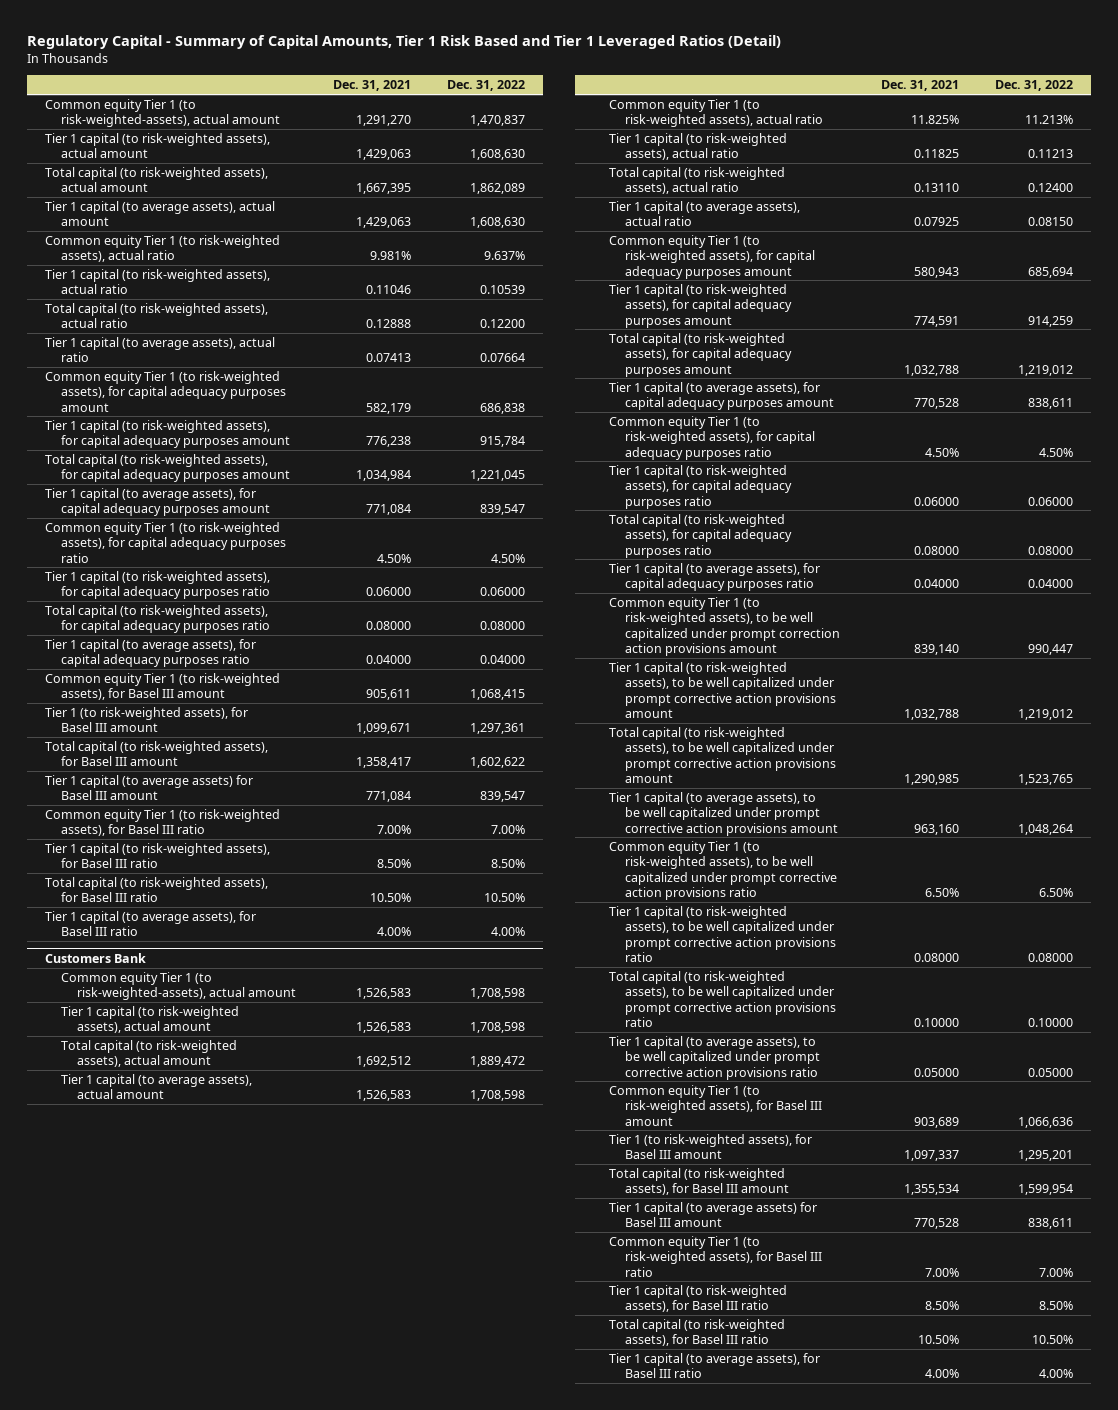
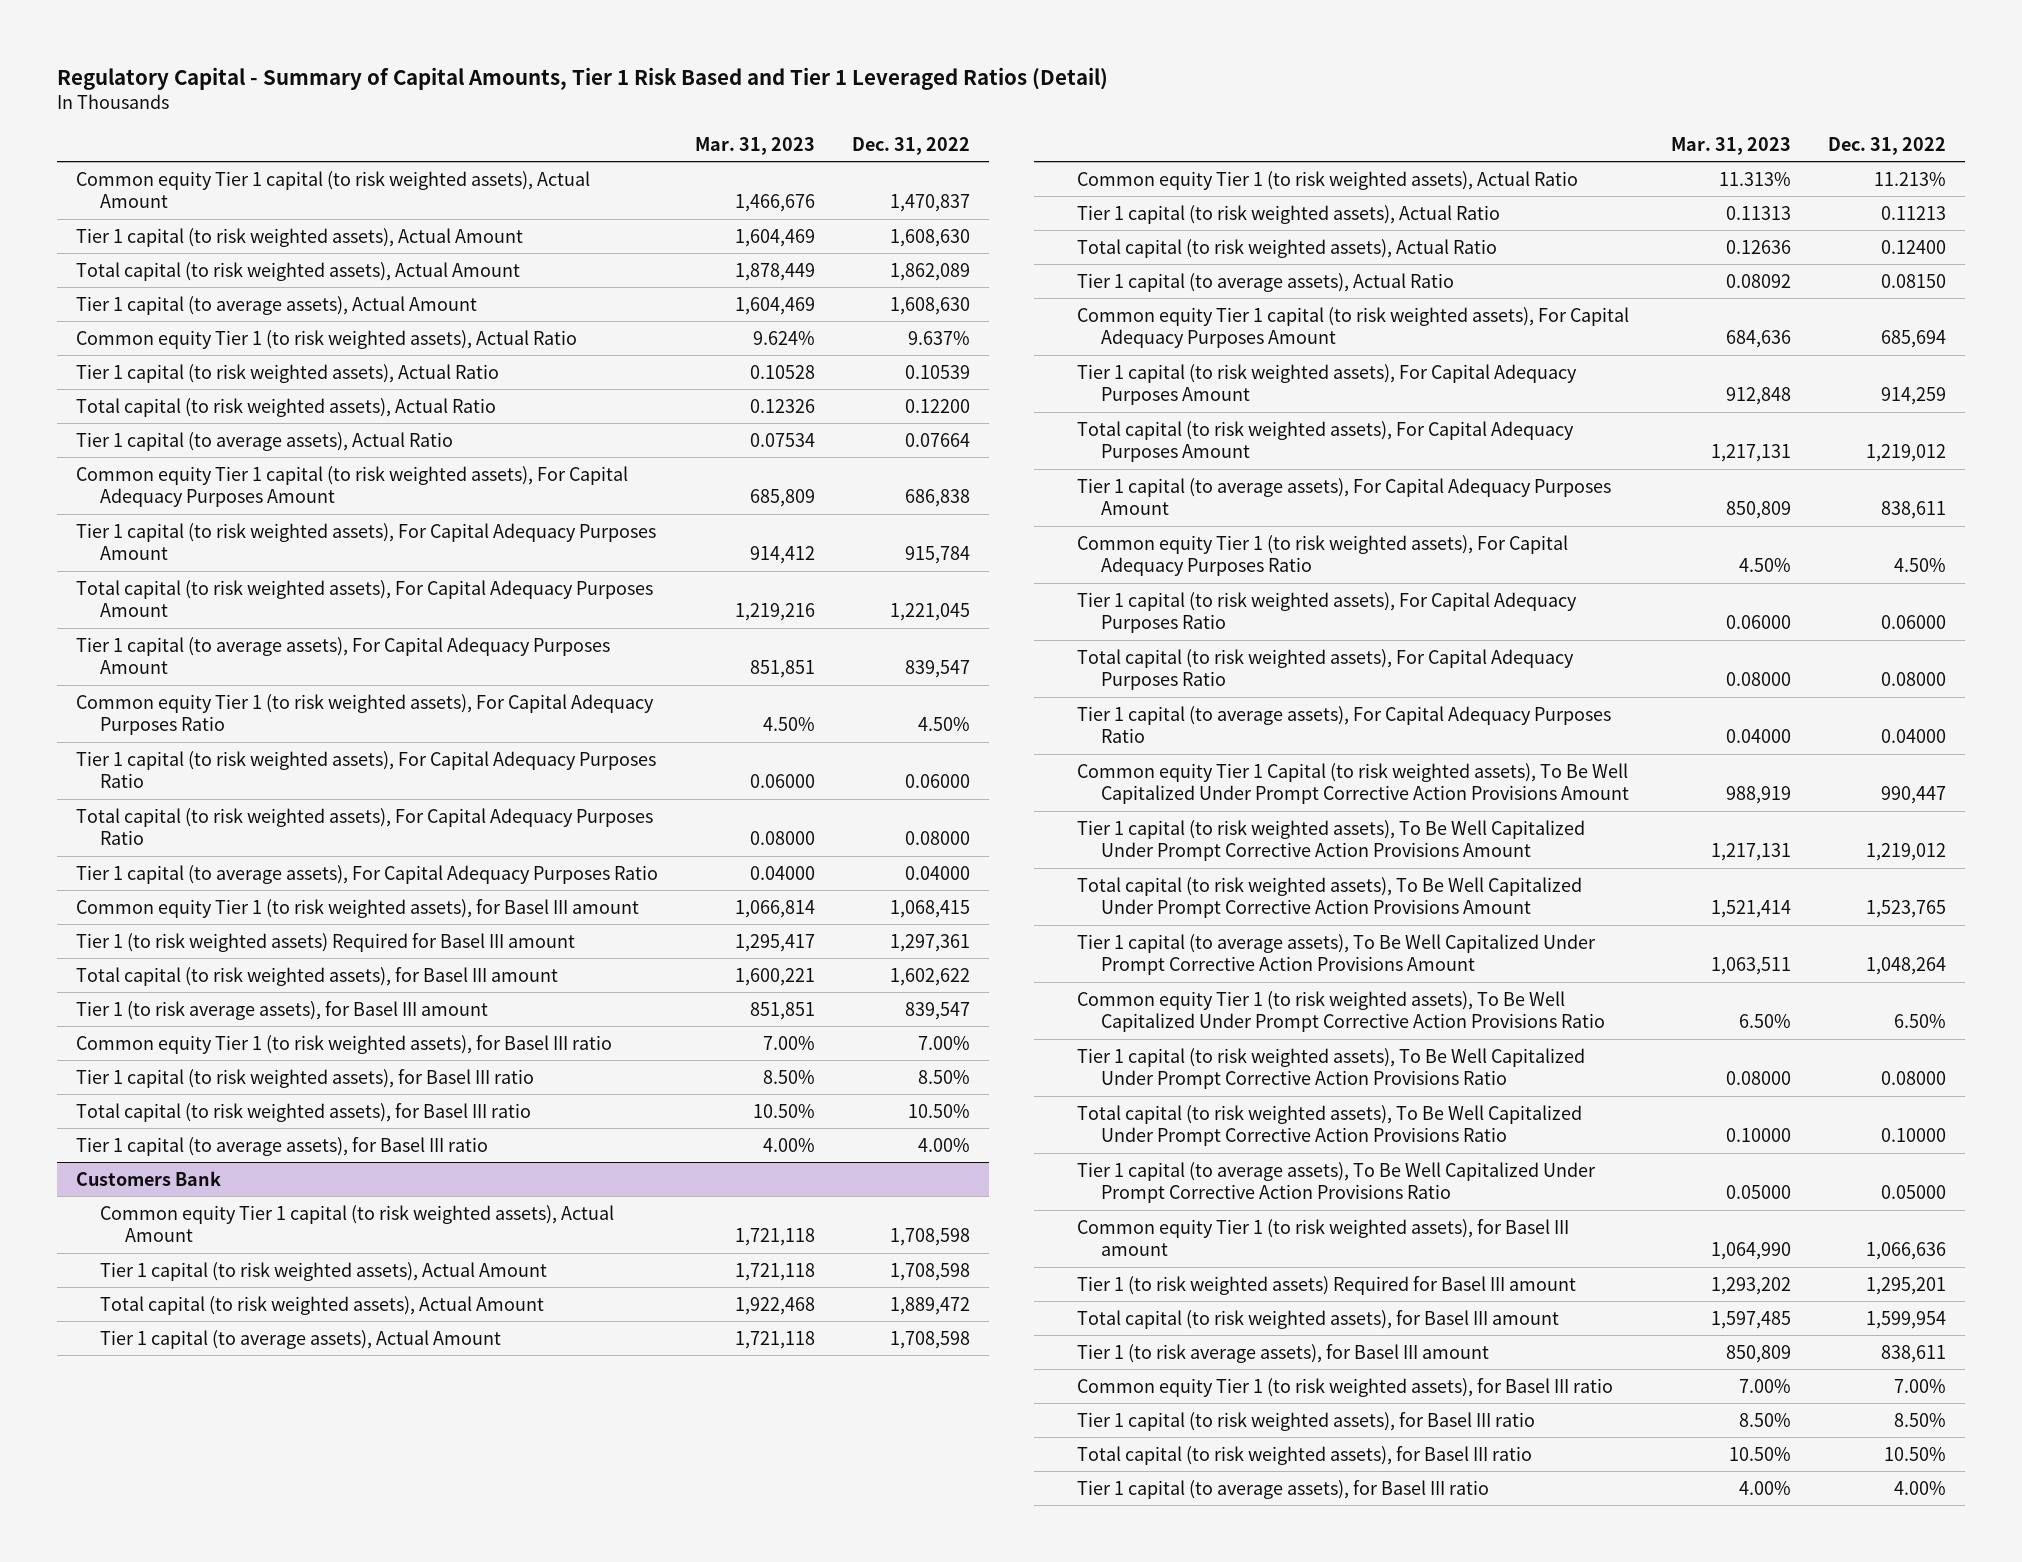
- | Dec. 31, 2021 | Dec. 31, 2022
+ | Mar. 31, 2023 | Dec. 31, 2022
- Common equity Tier 1 (to risk-weighted-assets), actual amount | 1,291,270 | 1,470,837
- Tier 1 capital (to risk-weighted assets), actual amount | 1,429,063 | 1,608,630
- Total capital (to risk-weighted assets), actual amount | 1,667,395 | 1,862,089
- Tier 1 capital (to average assets), actual amount | 1,429,063 | 1,608,630
- Common equity Tier 1 (to risk-weighted assets), actual ratio | 9.981% | 9.637%
- Tier 1 capital (to risk-weighted assets), actual ratio | 0.11046 | 0.10539
- Total capital (to risk-weighted assets), actual ratio | 0.12888 | 0.12200
- Tier 1 capital (to average assets), actual ratio | 0.07413 | 0.07664
- Common equity Tier 1 (to risk-weighted assets), for capital adequacy purposes amount | 582,179 | 686,838
- Tier 1 capital (to risk-weighted assets), for capital adequacy purposes amount | 776,238 | 915,784
- Total capital (to risk-weighted assets), for capital adequacy purposes amount | 1,034,984 | 1,221,045
- Tier 1 capital (to average assets), for capital adequacy purposes amount | 771,084 | 839,547
- Common equity Tier 1 (to risk-weighted assets), for capital adequacy purposes ratio | 4.50% | 4.50%
- Tier 1 capital (to risk-weighted assets), for capital adequacy purposes ratio | 0.06000 | 0.06000
- Total capital (to risk-weighted assets), for capital adequacy purposes ratio | 0.08000 | 0.08000
- Tier 1 capital (to average assets), for capital adequacy purposes ratio | 0.04000 | 0.04000
- Common equity Tier 1 (to risk-weighted assets), for Basel III amount | 905,611 | 1,068,415
- Tier 1 (to risk-weighted assets), for Basel III amount | 1,099,671 | 1,297,361
- Total capital (to risk-weighted assets), for Basel III amount | 1,358,417 | 1,602,622
- Tier 1 capital (to average assets) for Basel III amount | 771,084 | 839,547
- Common equity Tier 1 (to risk-weighted assets), for Basel III ratio | 7.00% | 7.00%
- Tier 1 capital (to risk-weighted assets), for Basel III ratio | 8.50% | 8.50%
- Total capital (to risk-weighted assets), for Basel III ratio | 10.50% | 10.50%
+ Common equity Tier 1 capital (to risk weighted assets), Actual Amount | 1,466,676 | 1,470,837
+ Tier 1 capital (to risk weighted assets), Actual Amount | 1,604,469 | 1,608,630
+ Total capital (to risk weighted assets), Actual Amount | 1,878,449 | 1,862,089
+ Tier 1 capital (to average assets), Actual Amount | 1,604,469 | 1,608,630
+ Common equity Tier 1 (to risk weighted assets), Actual Ratio | 9.624% | 9.637%
+ Tier 1 capital (to risk weighted assets), Actual Ratio | 0.10528 | 0.10539
+ Total capital (to risk weighted assets), Actual Ratio | 0.12326 | 0.12200
+ Tier 1 capital (to average assets), Actual Ratio | 0.07534 | 0.07664
+ Common equity Tier 1 capital (to risk weighted assets), For Capital Adequacy Purposes Amount | 685,809 | 686,838
+ Tier 1 capital (to risk weighted assets), For Capital Adequacy Purposes Amount | 914,412 | 915,784
+ Total capital (to risk weighted assets), For Capital Adequacy Purposes Amount | 1,219,216 | 1,221,045
+ Tier 1 capital (to average assets), For Capital Adequacy Purposes Amount | 851,851 | 839,547
+ Common equity Tier 1 (to risk weighted assets), For Capital Adequacy Purposes Ratio | 4.50% | 4.50%
+ Tier 1 capital (to risk weighted assets), For Capital Adequacy Purposes Ratio | 0.06000 | 0.06000
+ Total capital (to risk weighted assets), For Capital Adequacy Purposes Ratio | 0.08000 | 0.08000
+ Tier 1 capital (to average assets), For Capital Adequacy Purposes Ratio | 0.04000 | 0.04000
+ Common equity Tier 1 (to risk weighted assets), for Basel III amount | 1,066,814 | 1,068,415
+ Tier 1 (to risk weighted assets) Required for Basel III amount | 1,295,417 | 1,297,361
+ Total capital (to risk weighted assets), for Basel III amount | 1,600,221 | 1,602,622
+ Tier 1 (to risk average assets), for Basel III amount | 851,851 | 839,547
+ Common equity Tier 1 (to risk weighted assets), for Basel III ratio | 7.00% | 7.00%
+ Tier 1 capital (to risk weighted assets), for Basel III ratio | 8.50% | 8.50%
+ Total capital (to risk weighted assets), for Basel III ratio | 10.50% | 10.50%
@ Customers Bank
- Common equity Tier 1 (to risk-weighted-assets), actual amount | 1,526,583 | 1,708,598
- Tier 1 capital (to risk-weighted assets), actual amount | 1,526,583 | 1,708,598
- Total capital (to risk-weighted assets), actual amount | 1,692,512 | 1,889,472
- Tier 1 capital (to average assets), actual amount | 1,526,583 | 1,708,598
- Common equity Tier 1 (to risk-weighted assets), actual ratio | 11.825% | 11.213%
- Tier 1 capital (to risk-weighted assets), actual ratio | 0.11825 | 0.11213
- Total capital (to risk-weighted assets), actual ratio | 0.13110 | 0.12400
- Tier 1 capital (to average assets), actual ratio | 0.07925 | 0.08150
- Common equity Tier 1 (to risk-weighted assets), for capital adequacy purposes amount | 580,943 | 685,694
- Tier 1 capital (to risk-weighted assets), for capital adequacy purposes amount | 774,591 | 914,259
- Total capital (to risk-weighted assets), for capital adequacy purposes amount | 1,032,788 | 1,219,012
- Tier 1 capital (to average assets), for capital adequacy purposes amount | 770,528 | 838,611
- Common equity Tier 1 (to risk-weighted assets), for capital adequacy purposes ratio | 4.50% | 4.50%
- Tier 1 capital (to risk-weighted assets), for capital adequacy purposes ratio | 0.06000 | 0.06000
- Total capital (to risk-weighted assets), for capital adequacy purposes ratio | 0.08000 | 0.08000
- Tier 1 capital (to average assets), for capital adequacy purposes ratio | 0.04000 | 0.04000
- Common equity Tier 1 (to risk-weighted assets), to be well capitalized under prompt correction action provisions amount | 839,140 | 990,447
- Tier 1 capital (to risk-weighted assets), to be well capitalized under prompt corrective action provisions amount | 1,032,788 | 1,219,012
- Total capital (to risk-weighted assets), to be well capitalized under prompt corrective action provisions amount | 1,290,985 | 1,523,765
- Tier 1 capital (to average assets), to be well capitalized under prompt corrective action provisions amount | 963,160 | 1,048,264
- Common equity Tier 1 (to risk-weighted assets), to be well capitalized under prompt corrective action provisions ratio | 6.50% | 6.50%
- Tier 1 capital (to risk-weighted assets), to be well capitalized under prompt corrective action provisions ratio | 0.08000 | 0.08000
- Total capital (to risk-weighted assets), to be well capitalized under prompt corrective action provisions ratio | 0.10000 | 0.10000
- Tier 1 capital (to average assets), to be well capitalized under prompt corrective action provisions ratio | 0.05000 | 0.05000
- Common equity Tier 1 (to risk-weighted assets), for Basel III amount | 903,689 | 1,066,636
- Tier 1 (to risk-weighted assets), for Basel III amount | 1,097,337 | 1,295,201
- Total capital (to risk-weighted assets), for Basel III amount | 1,355,534 | 1,599,954
- Tier 1 capital (to average assets) for Basel III amount | 770,528 | 838,611
- Common equity Tier 1 (to risk-weighted assets), for Basel III ratio | 7.00% | 7.00%
- Tier 1 capital (to risk-weighted assets), for Basel III ratio | 8.50% | 8.50%
- Total capital (to risk-weighted assets), for Basel III ratio | 10.50% | 10.50%
+ Common equity Tier 1 capital (to risk weighted assets), Actual Amount | 1,721,118 | 1,708,598
+ Tier 1 capital (to risk weighted assets), Actual Amount | 1,721,118 | 1,708,598
+ Total capital (to risk weighted assets), Actual Amount | 1,922,468 | 1,889,472
+ Tier 1 capital (to average assets), Actual Amount | 1,721,118 | 1,708,598
+ Common equity Tier 1 (to risk weighted assets), Actual Ratio | 11.313% | 11.213%
+ Tier 1 capital (to risk weighted assets), Actual Ratio | 0.11313 | 0.11213
+ Total capital (to risk weighted assets), Actual Ratio | 0.12636 | 0.12400
+ Tier 1 capital (to average assets), Actual Ratio | 0.08092 | 0.08150
+ Common equity Tier 1 capital (to risk weighted assets), For Capital Adequacy Purposes Amount | 684,636 | 685,694
+ Tier 1 capital (to risk weighted assets), For Capital Adequacy Purposes Amount | 912,848 | 914,259
+ Total capital (to risk weighted assets), For Capital Adequacy Purposes Amount | 1,217,131 | 1,219,012
+ Tier 1 capital (to average assets), For Capital Adequacy Purposes Amount | 850,809 | 838,611
+ Common equity Tier 1 (to risk weighted assets), For Capital Adequacy Purposes Ratio | 4.50% | 4.50%
+ Tier 1 capital (to risk weighted assets), For Capital Adequacy Purposes Ratio | 0.06000 | 0.06000
+ Total capital (to risk weighted assets), For Capital Adequacy Purposes Ratio | 0.08000 | 0.08000
+ Tier 1 capital (to average assets), For Capital Adequacy Purposes Ratio | 0.04000 | 0.04000
+ Common equity Tier 1 Capital (to risk weighted assets), To Be Well Capitalized Under Prompt Corrective Action Provisions Amount | 988,919 | 990,447
+ Tier 1 capital (to risk weighted assets), To Be Well Capitalized Under Prompt Corrective Action Provisions Amount | 1,217,131 | 1,219,012
+ Total capital (to risk weighted assets), To Be Well Capitalized Under Prompt Corrective Action Provisions Amount | 1,521,414 | 1,523,765
+ Tier 1 capital (to average assets), To Be Well Capitalized Under Prompt Corrective Action Provisions Amount | 1,063,511 | 1,048,264
+ Common equity Tier 1 (to risk weighted assets), To Be Well Capitalized Under Prompt Corrective Action Provisions Ratio | 6.50% | 6.50%
+ Tier 1 capital (to risk weighted assets), To Be Well Capitalized Under Prompt Corrective Action Provisions Ratio | 0.08000 | 0.08000
+ Total capital (to risk weighted assets), To Be Well Capitalized Under Prompt Corrective Action Provisions Ratio | 0.10000 | 0.10000
+ Tier 1 capital (to average assets), To Be Well Capitalized Under Prompt Corrective Action Provisions Ratio | 0.05000 | 0.05000
+ Common equity Tier 1 (to risk weighted assets), for Basel III amount | 1,064,990 | 1,066,636
+ Tier 1 (to risk weighted assets) Required for Basel III amount | 1,293,202 | 1,295,201
+ Total capital (to risk weighted assets), for Basel III amount | 1,597,485 | 1,599,954
+ Tier 1 (to risk average assets), for Basel III amount | 850,809 | 838,611
+ Common equity Tier 1 (to risk weighted assets), for Basel III ratio | 7.00% | 7.00%
+ Tier 1 capital (to risk weighted assets), for Basel III ratio | 8.50% | 8.50%
+ Total capital (to risk weighted assets), for Basel III ratio | 10.50% | 10.50%

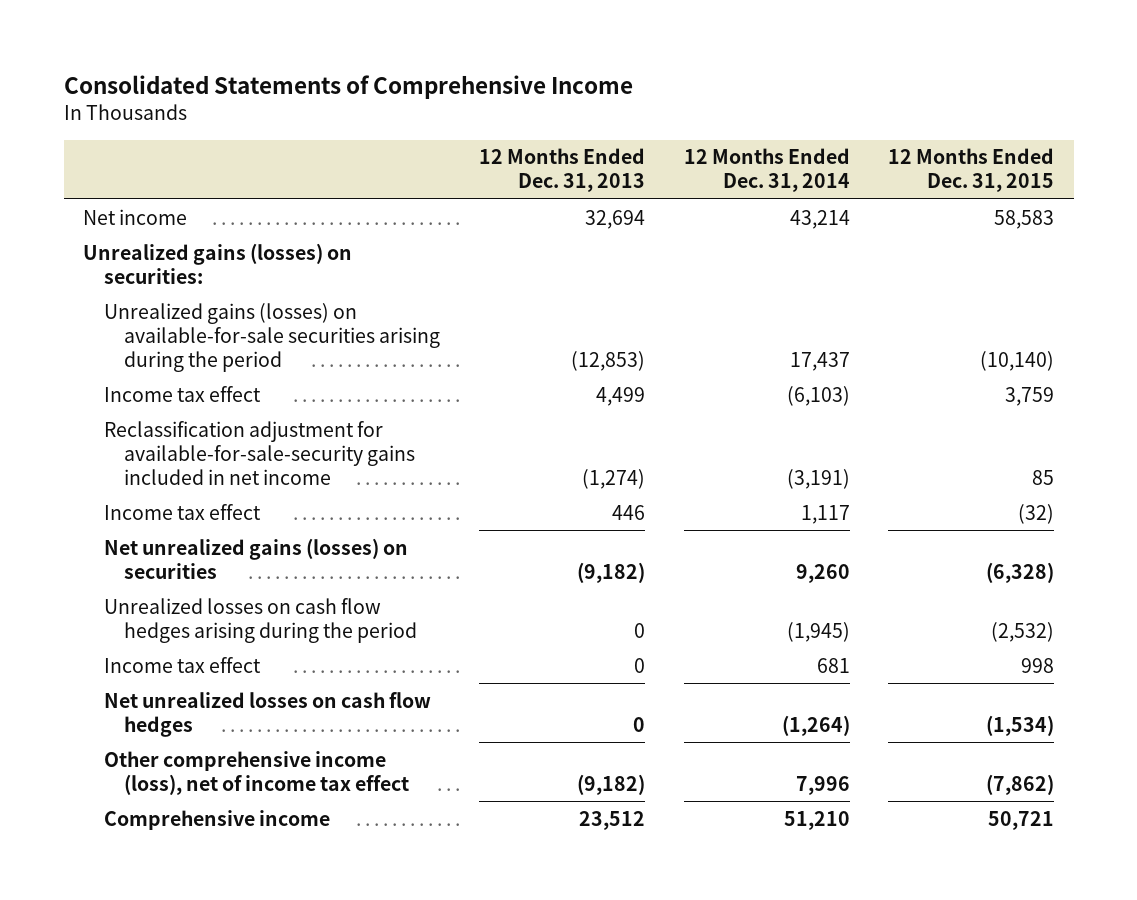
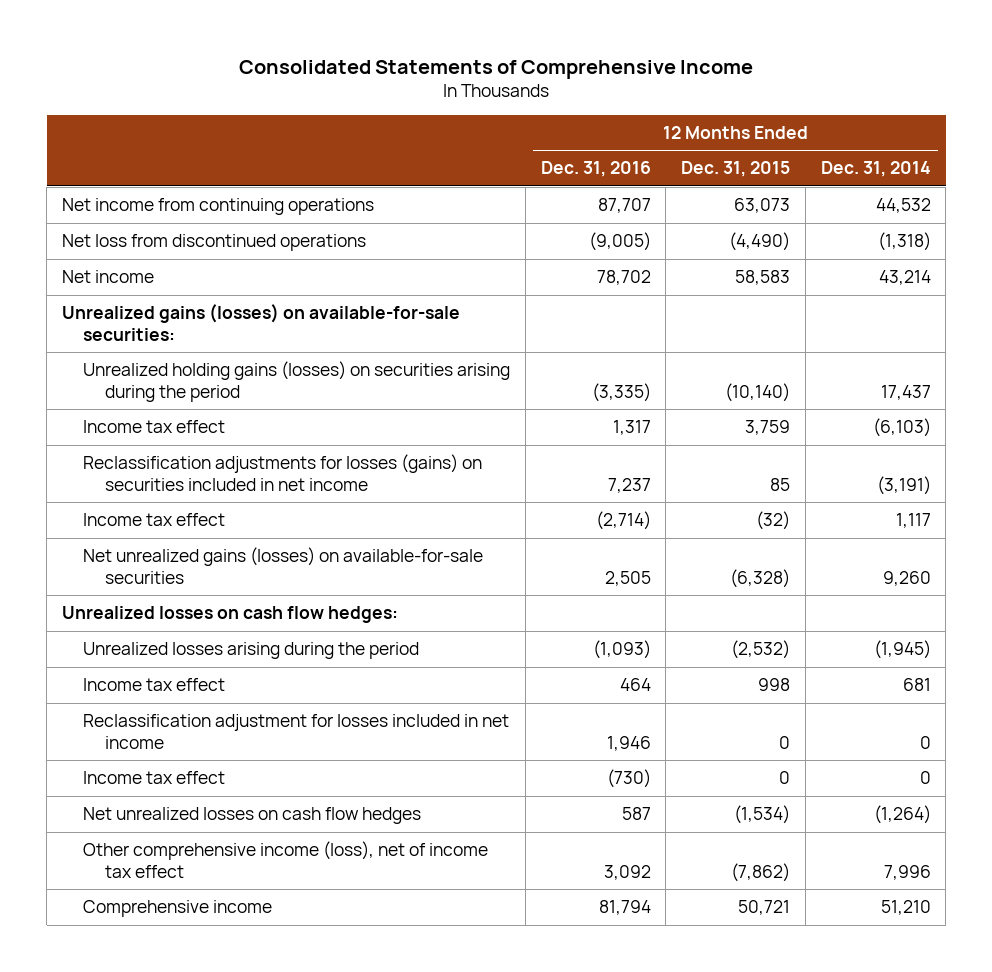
- | 12 Months Ended Dec. 31, 2013 | 12 Months Ended Dec. 31, 2014 | 12 Months Ended Dec. 31, 2015
+ | 12 Months Ended Dec. 31, 2016 | 12 Months Ended Dec. 31, 2015 | 12 Months Ended Dec. 31, 2014
+ Net income from continuing operations | 87,707 | 63,073 | 44,532
+ Net loss from discontinued operations | (9,005) | (4,490) | (1,318)
- Unrealized gains (losses) on securities:
- Unrealized gains (losses) on available-for-sale securities arising during the period | (12,853) | 17,437 | (10,140)
+ Unrealized gains (losses) on available-for-sale securities:
+ Unrealized holding gains (losses) on securities arising during the period | (3,335) | (10,140) | 17,437
- Reclassification adjustment for available-for-sale-security gains included in net income | (1,274) | (3,191) | 85
+ Reclassification adjustments for losses (gains) on securities included in net income | 7,237 | 85 | (3,191)
- Net unrealized gains (losses) on securities | (9,182) | 9,260 | (6,328)
- Unrealized losses on cash flow hedges arising during the period | 0 | (1,945) | (2,532)
+ Net unrealized gains (losses) on available-for-sale securities | 2,505 | (6,328) | 9,260
+ Unrealized losses on cash flow hedges:
+ Unrealized losses arising during the period | (1,093) | (2,532) | (1,945)
+ Reclassification adjustment for losses included in net income | 1,946 | 0 | 0
+ Income tax effect | (730) | 0 | 0

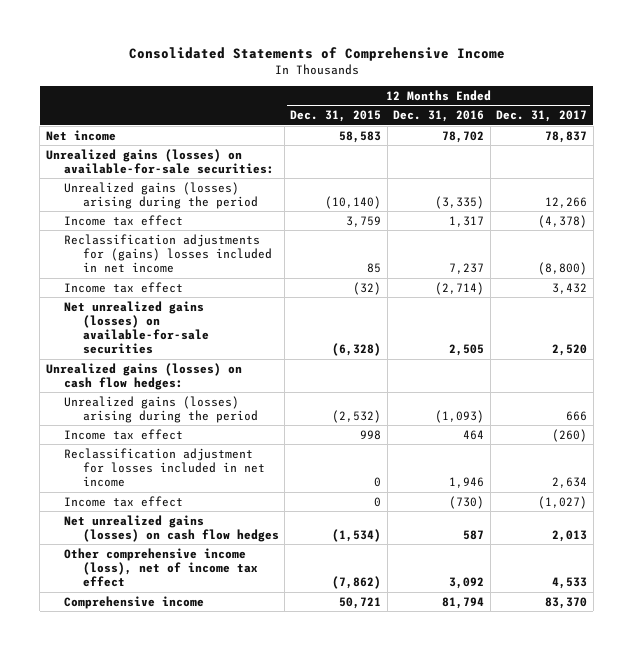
- | 12 Months Ended Dec. 31, 2016 | 12 Months Ended Dec. 31, 2015 | 12 Months Ended Dec. 31, 2014
+ | 12 Months Ended Dec. 31, 2015 | 12 Months Ended Dec. 31, 2016 | 12 Months Ended Dec. 31, 2017
- Net income from continuing operations | 87,707 | 63,073 | 44,532
- Net loss from discontinued operations | (9,005) | (4,490) | (1,318)
- Unrealized holding gains (losses) on securities arising during the period | (3,335) | (10,140) | 17,437
+ Unrealized gains (losses) arising during the period | (10,140) | (3,335) | 12,266
- Reclassification adjustments for losses (gains) on securities included in net income | 7,237 | 85 | (3,191)
+ Reclassification adjustments for (gains) losses included in net income | 85 | 7,237 | (8,800)
- Unrealized losses on cash flow hedges:
- Unrealized losses arising during the period | (1,093) | (2,532) | (1,945)
+ Unrealized gains (losses) on cash flow hedges:
+ Unrealized gains (losses) arising during the period | (2,532) | (1,093) | 666
- Net unrealized losses on cash flow hedges | 587 | (1,534) | (1,264)
+ Net unrealized gains (losses) on cash flow hedges | (1,534) | 587 | 2,013

